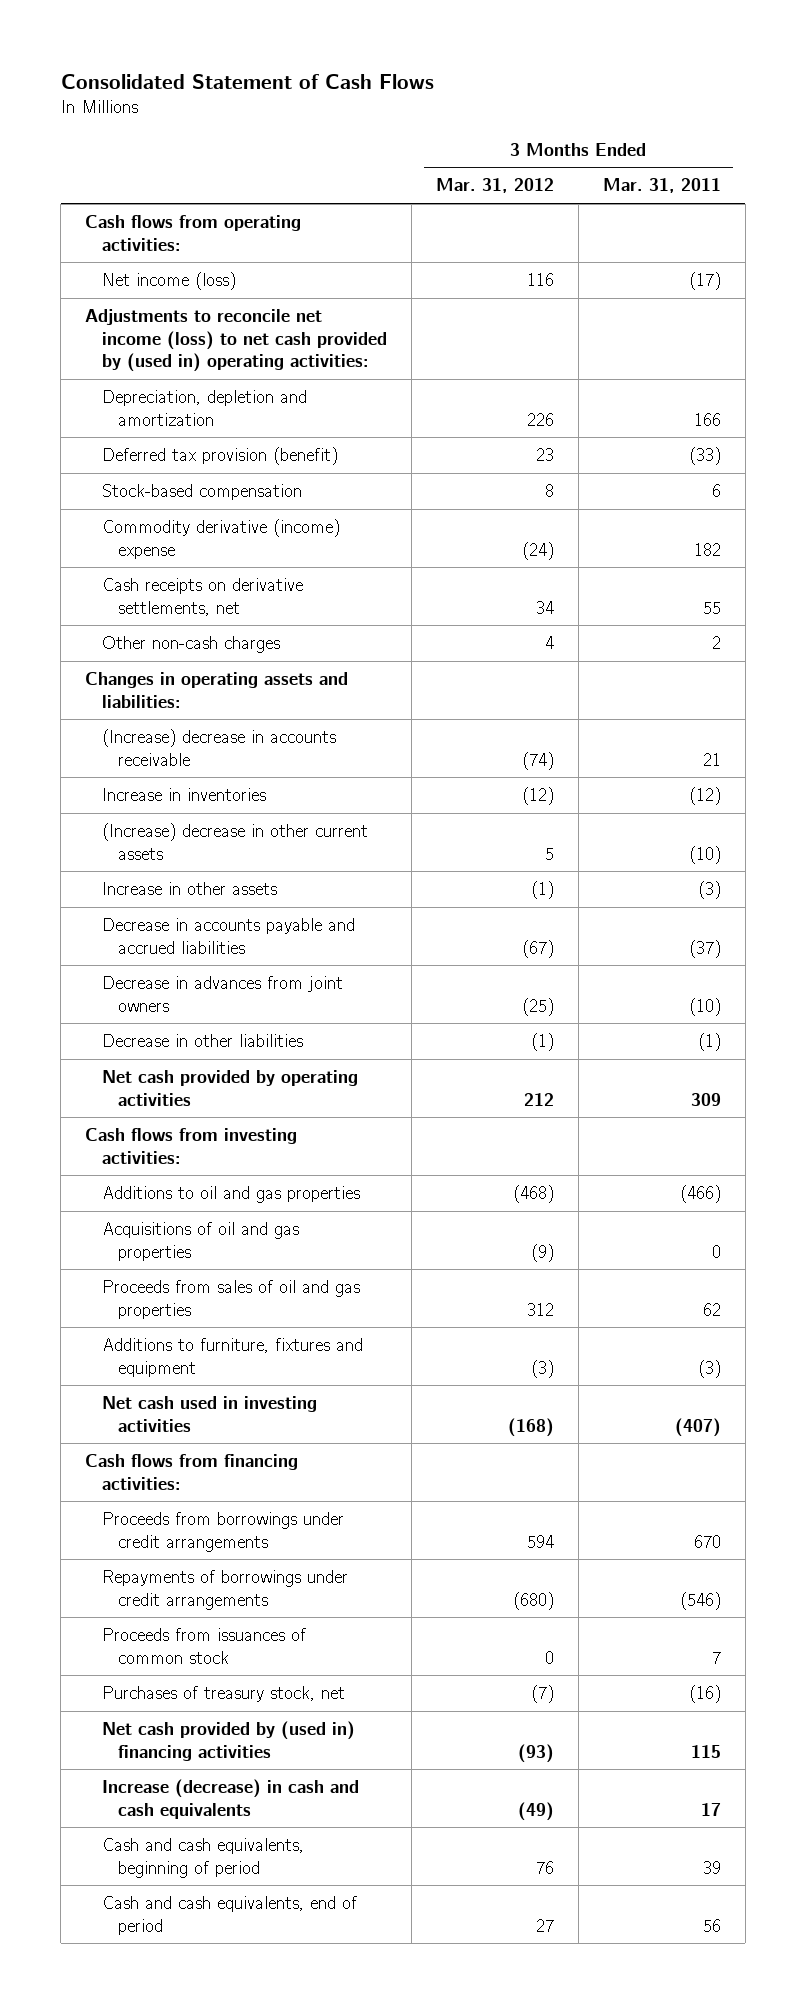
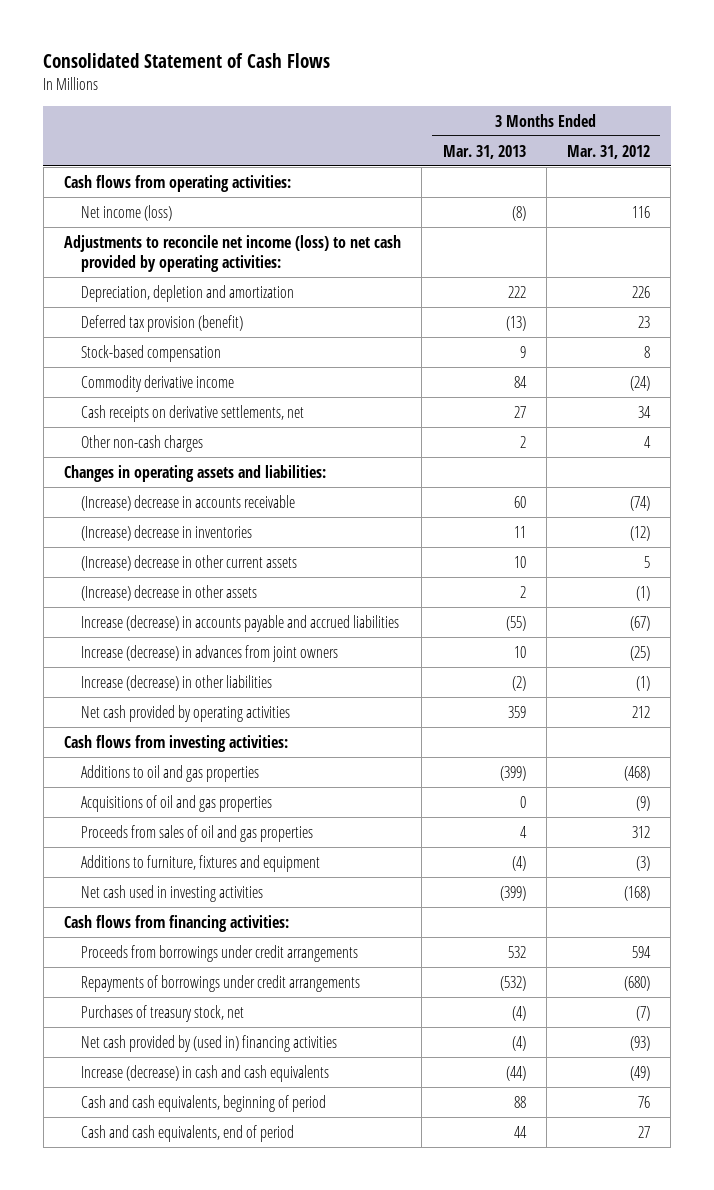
- | 3 Months Ended Mar. 31, 2012 | 3 Months Ended Mar. 31, 2011
+ | 3 Months Ended Mar. 31, 2013 | 3 Months Ended Mar. 31, 2012
- Adjustments to reconcile net income (loss) to net cash provided by (used in) operating activities:
+ Adjustments to reconcile net income (loss) to net cash provided by operating activities:
- Commodity derivative (income) expense | (24) | 182
+ Commodity derivative income | 84 | (24)
- Increase in inventories | (12) | (12)
+ (Increase) decrease in inventories | 11 | (12)
- Increase in other assets | (1) | (3)
- Decrease in accounts payable and accrued liabilities | (67) | (37)
- Decrease in advances from joint owners | (25) | (10)
- Decrease in other liabilities | (1) | (1)
+ (Increase) decrease in other assets | 2 | (1)
+ Increase (decrease) in accounts payable and accrued liabilities | (55) | (67)
+ Increase (decrease) in advances from joint owners | 10 | (25)
+ Increase (decrease) in other liabilities | (2) | (1)
- Proceeds from issuances of common stock | 0 | 7

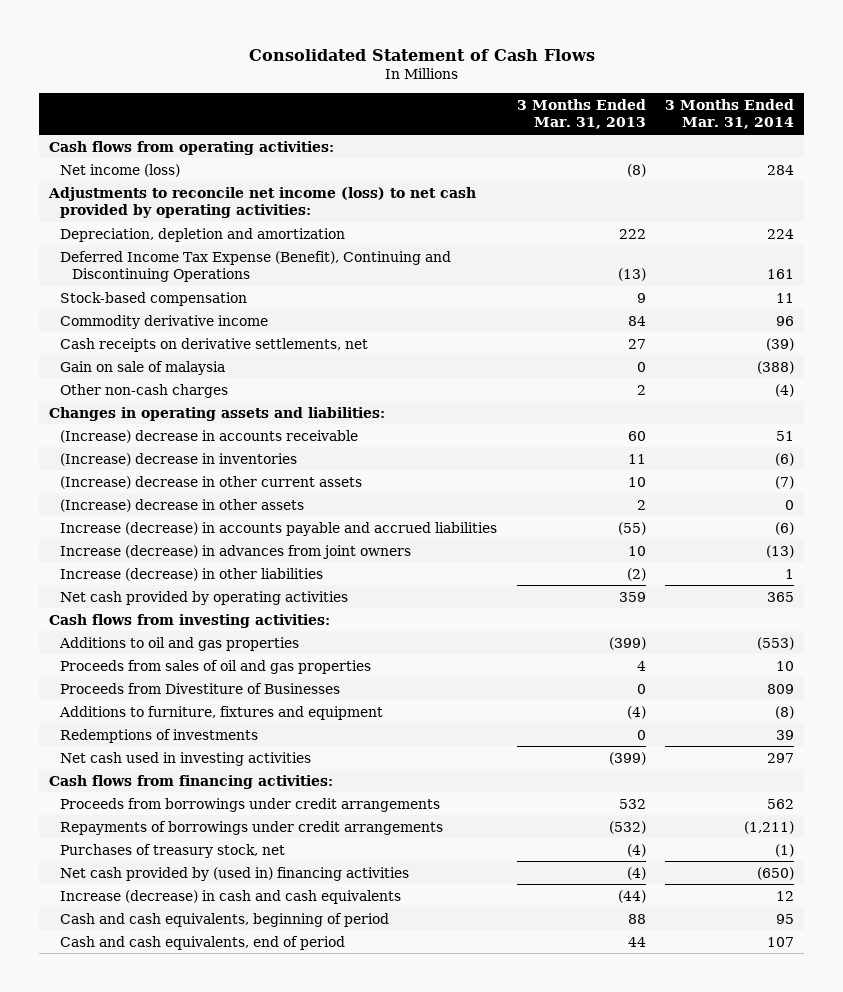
- | 3 Months Ended Mar. 31, 2013 | 3 Months Ended Mar. 31, 2012
+ | 3 Months Ended Mar. 31, 2013 | 3 Months Ended Mar. 31, 2014
- Deferred tax provision (benefit) | (13) | 23
+ Deferred Income Tax Expense (Benefit), Continuing and Discontinuing Operations | (13) | 161
+ Gain on sale of malaysia | 0 | (388)
- Acquisitions of oil and gas properties | 0 | (9)
+ Proceeds from Divestiture of Businesses | 0 | 809
+ Redemptions of investments | 0 | 39

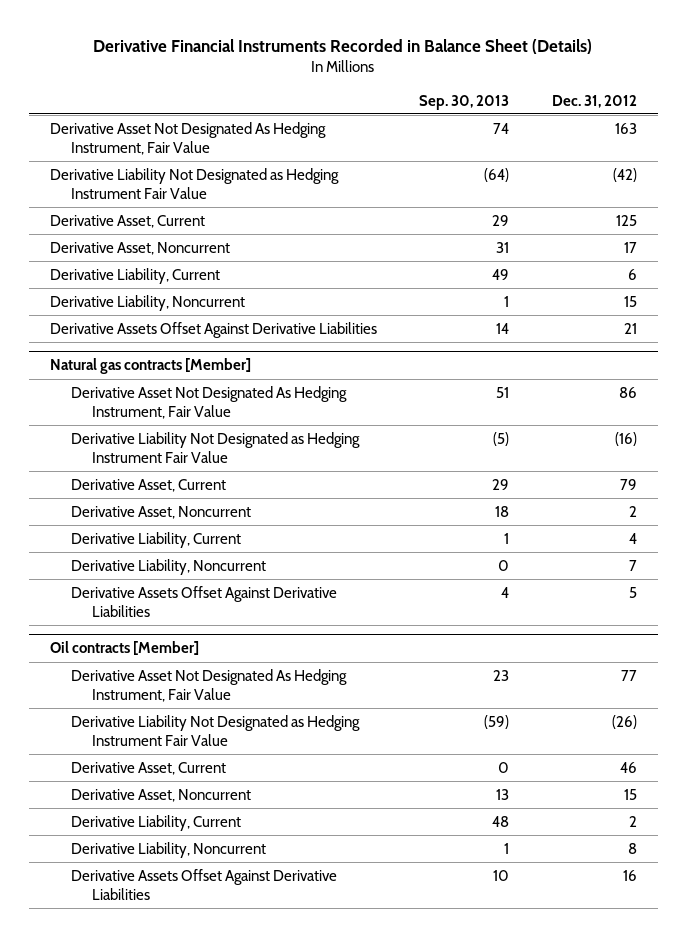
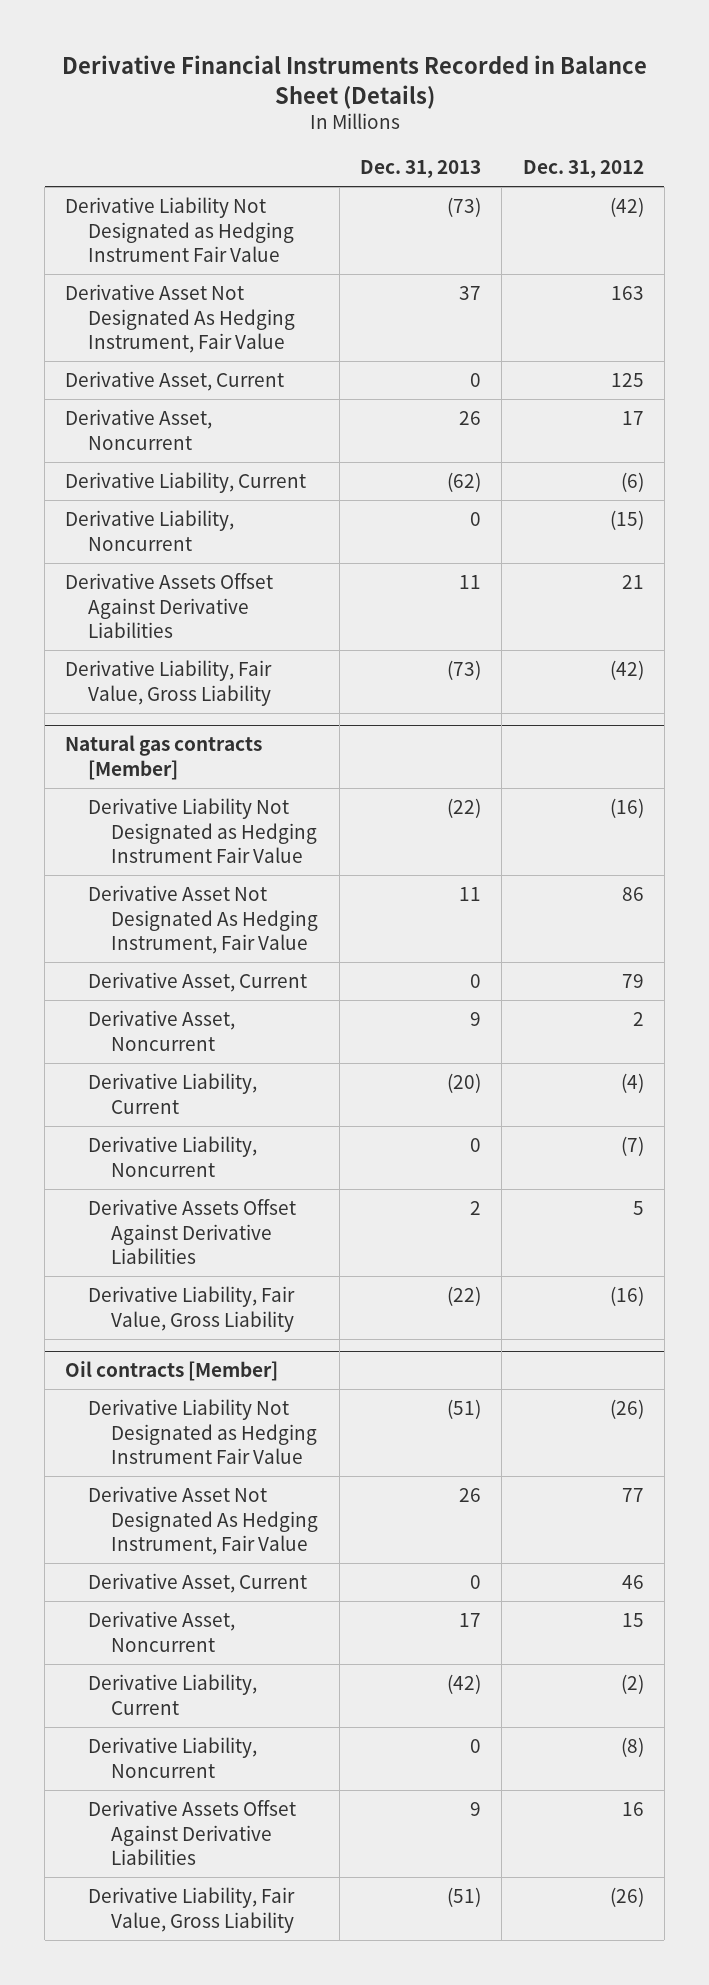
- | Sep. 30, 2013 | Dec. 31, 2012
+ | Dec. 31, 2013 | Dec. 31, 2012
moved down: Derivative Asset Not Designated As Hedging Instrument, Fair Value | 37 | 163
- Derivative Liability, Current | 49 | 6
- Derivative Liability, Noncurrent | 1 | 15
+ Derivative Liability, Current | (62) | (6)
+ Derivative Liability, Noncurrent | 0 | (15)
+ Derivative Liability, Fair Value, Gross Liability | (73) | (42)
@ Natural gas contracts [Member]
moved down: Derivative Asset Not Designated As Hedging Instrument, Fair Value | 11 | 86
- Derivative Liability, Current | 1 | 4
- Derivative Liability, Noncurrent | 0 | 7
+ Derivative Liability, Current | (20) | (4)
+ Derivative Liability, Noncurrent | 0 | (7)
+ Derivative Liability, Fair Value, Gross Liability | (22) | (16)
@ Oil contracts [Member]
moved down: Derivative Asset Not Designated As Hedging Instrument, Fair Value | 26 | 77
- Derivative Liability, Current | 48 | 2
- Derivative Liability, Noncurrent | 1 | 8
+ Derivative Liability, Current | (42) | (2)
+ Derivative Liability, Noncurrent | 0 | (8)
+ Derivative Liability, Fair Value, Gross Liability | (51) | (26)

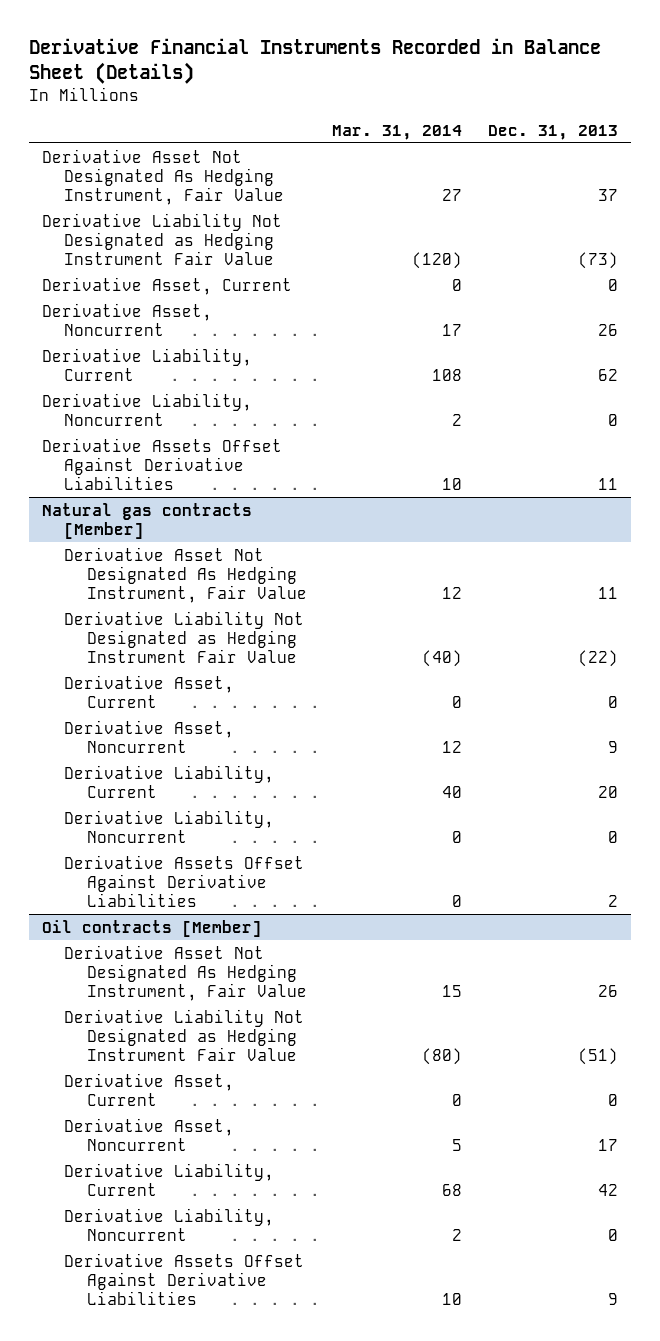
- | Dec. 31, 2013 | Dec. 31, 2012
+ | Mar. 31, 2014 | Dec. 31, 2013
moved down: Derivative Liability Not Designated as Hedging Instrument Fair Value | (120) | (73)
- Derivative Liability, Current | (62) | (6)
+ Derivative Liability, Current | 108 | 62
- Derivative Liability, Fair Value, Gross Liability | (73) | (42)
@ Natural gas contracts [Member]
moved down: Derivative Liability Not Designated as Hedging Instrument Fair Value | (40) | (22)
- Derivative Liability, Current | (20) | (4)
+ Derivative Liability, Current | 40 | 20
- Derivative Liability, Fair Value, Gross Liability | (22) | (16)
@ Oil contracts [Member]
moved down: Derivative Liability Not Designated as Hedging Instrument Fair Value | (80) | (51)
- Derivative Liability, Current | (42) | (2)
+ Derivative Liability, Current | 68 | 42
- Derivative Liability, Fair Value, Gross Liability | (51) | (26)

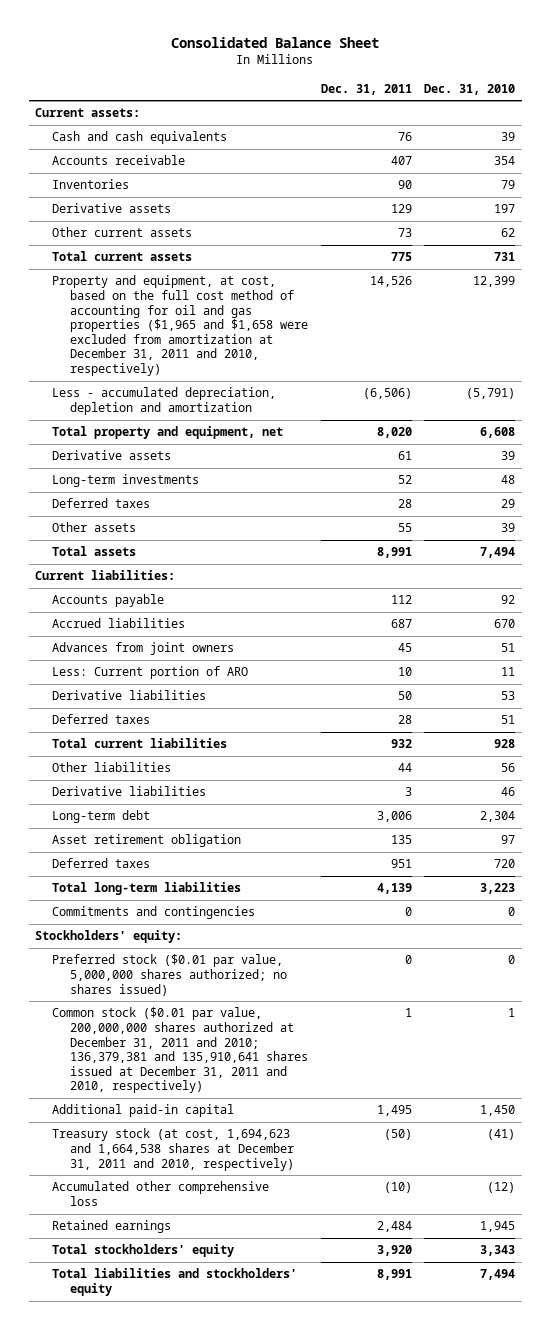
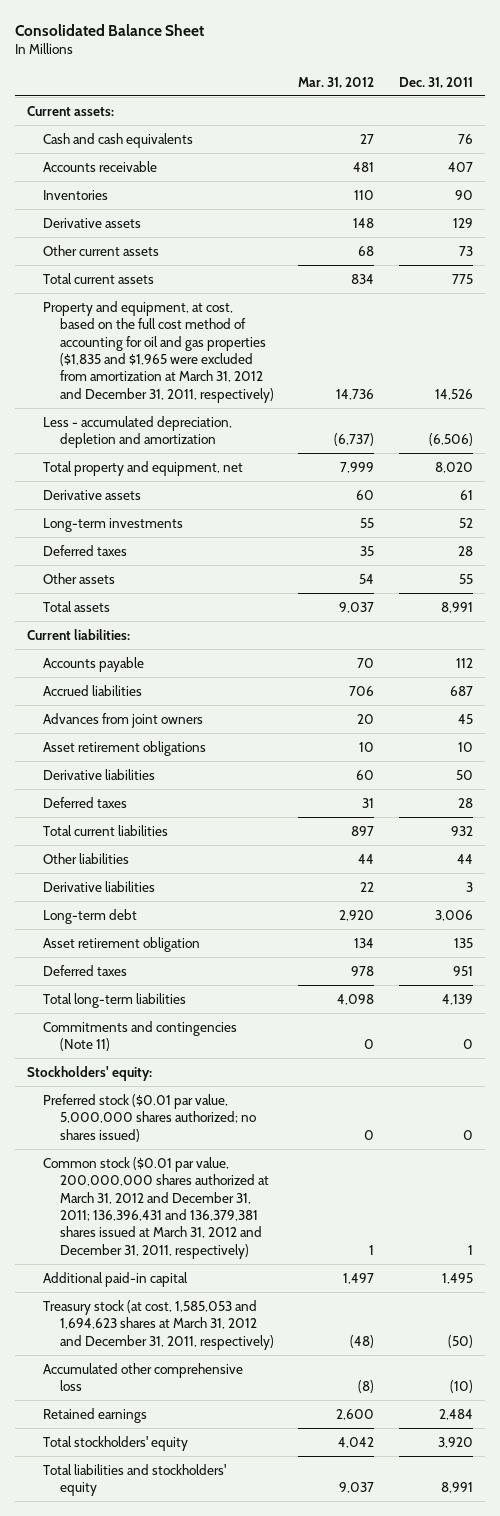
- | Dec. 31, 2011 | Dec. 31, 2010
+ | Mar. 31, 2012 | Dec. 31, 2011
- Property and equipment, at cost, based on the full cost method of accounting for oil and gas properties ($1,965 and $1,658 were excluded from amortization at December 31, 2011 and 2010, respectively) | 14,526 | 12,399
+ Property and equipment, at cost, based on the full cost method of accounting for oil and gas properties ($1,835 and $1,965 were excluded from amortization at March 31, 2012 and December 31, 2011, respectively) | 14,736 | 14,526
- Less: Current portion of ARO | 10 | 11
+ Asset retirement obligations | 10 | 10
- Commitments and contingencies | 0 | 0
+ Commitments and contingencies (Note 11) | 0 | 0
- Common stock ($0.01 par value, 200,000,000 shares authorized at December 31, 2011 and 2010; 136,379,381 and 135,910,641 shares issued at December 31, 2011 and 2010, respectively) | 1 | 1
+ Common stock ($0.01 par value, 200,000,000 shares authorized at March 31, 2012 and December 31, 2011; 136,396,431 and 136,379,381 shares issued at March 31, 2012 and December 31, 2011, respectively) | 1 | 1
- Treasury stock (at cost, 1,694,623 and 1,664,538 shares at December 31, 2011 and 2010, respectively) | (50) | (41)
+ Treasury stock (at cost, 1,585,053 and 1,694,623 shares at March 31, 2012 and December 31, 2011, respectively) | (48) | (50)

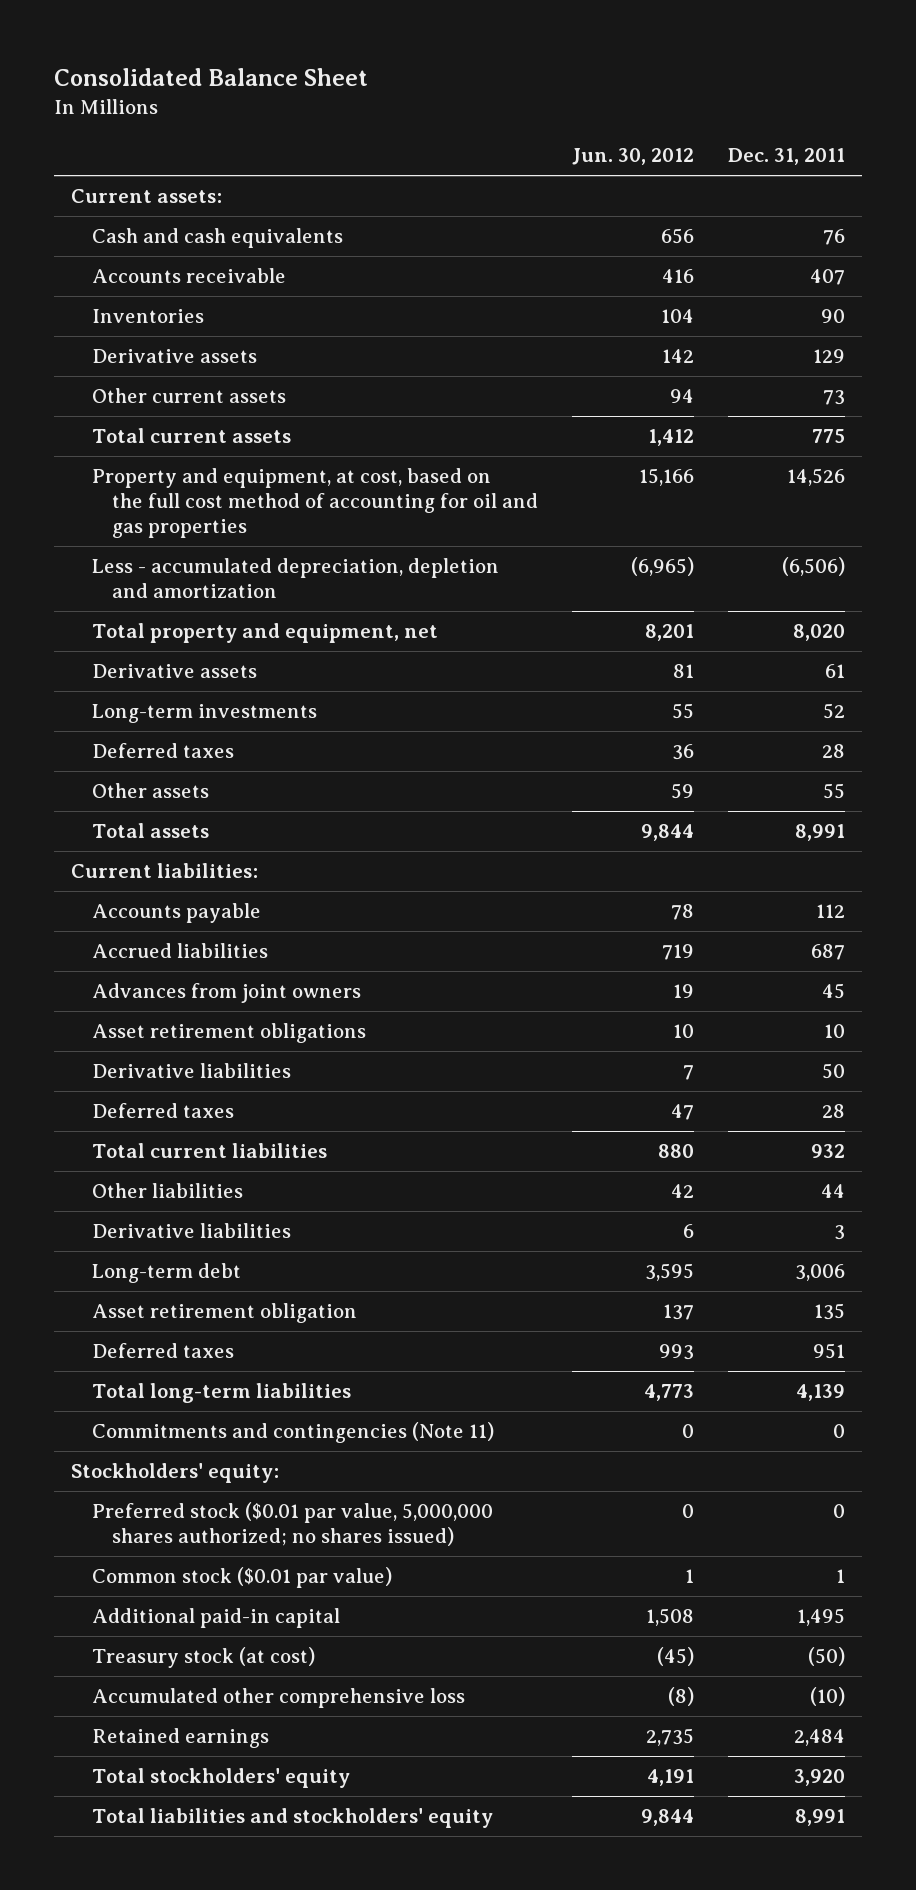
- | Mar. 31, 2012 | Dec. 31, 2011
+ | Jun. 30, 2012 | Dec. 31, 2011
- Property and equipment, at cost, based on the full cost method of accounting for oil and gas properties ($1,835 and $1,965 were excluded from amortization at March 31, 2012 and December 31, 2011, respectively) | 14,736 | 14,526
+ Property and equipment, at cost, based on the full cost method of accounting for oil and gas properties | 15,166 | 14,526
- Common stock ($0.01 par value, 200,000,000 shares authorized at March 31, 2012 and December 31, 2011; 136,396,431 and 136,379,381 shares issued at March 31, 2012 and December 31, 2011, respectively) | 1 | 1
+ Common stock ($0.01 par value) | 1 | 1
- Treasury stock (at cost, 1,585,053 and 1,694,623 shares at March 31, 2012 and December 31, 2011, respectively) | (48) | (50)
+ Treasury stock (at cost) | (45) | (50)

